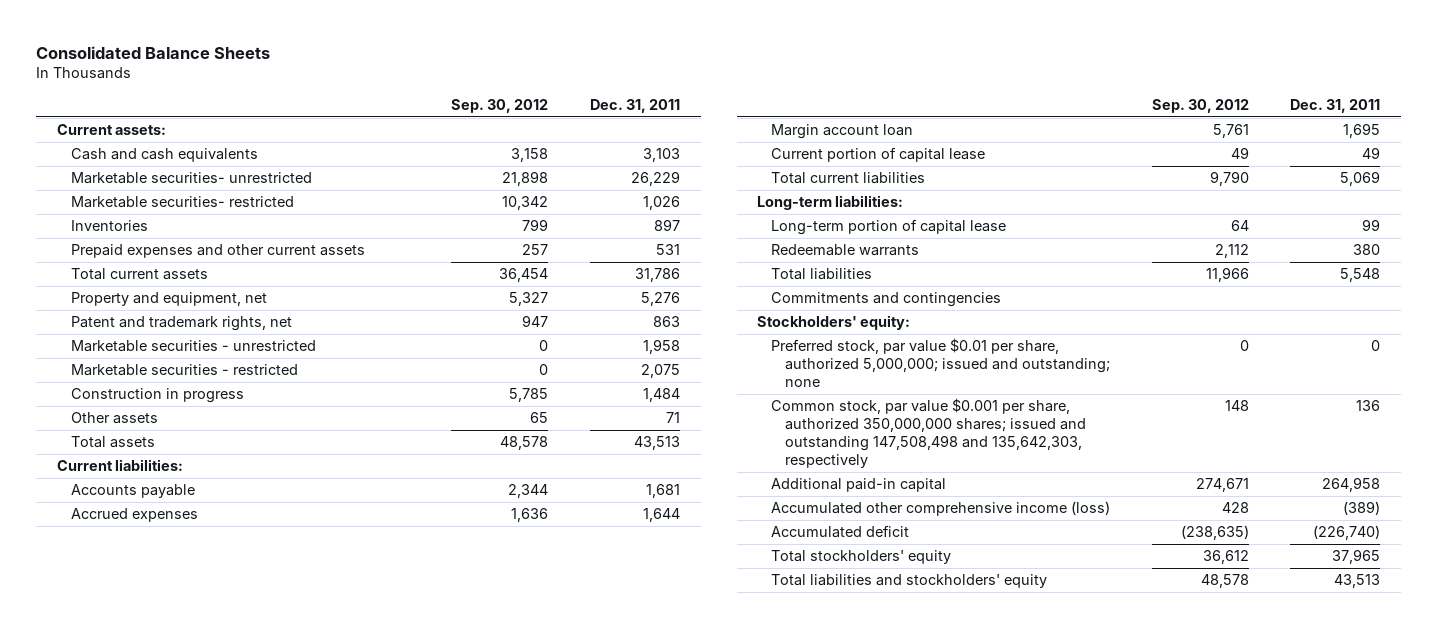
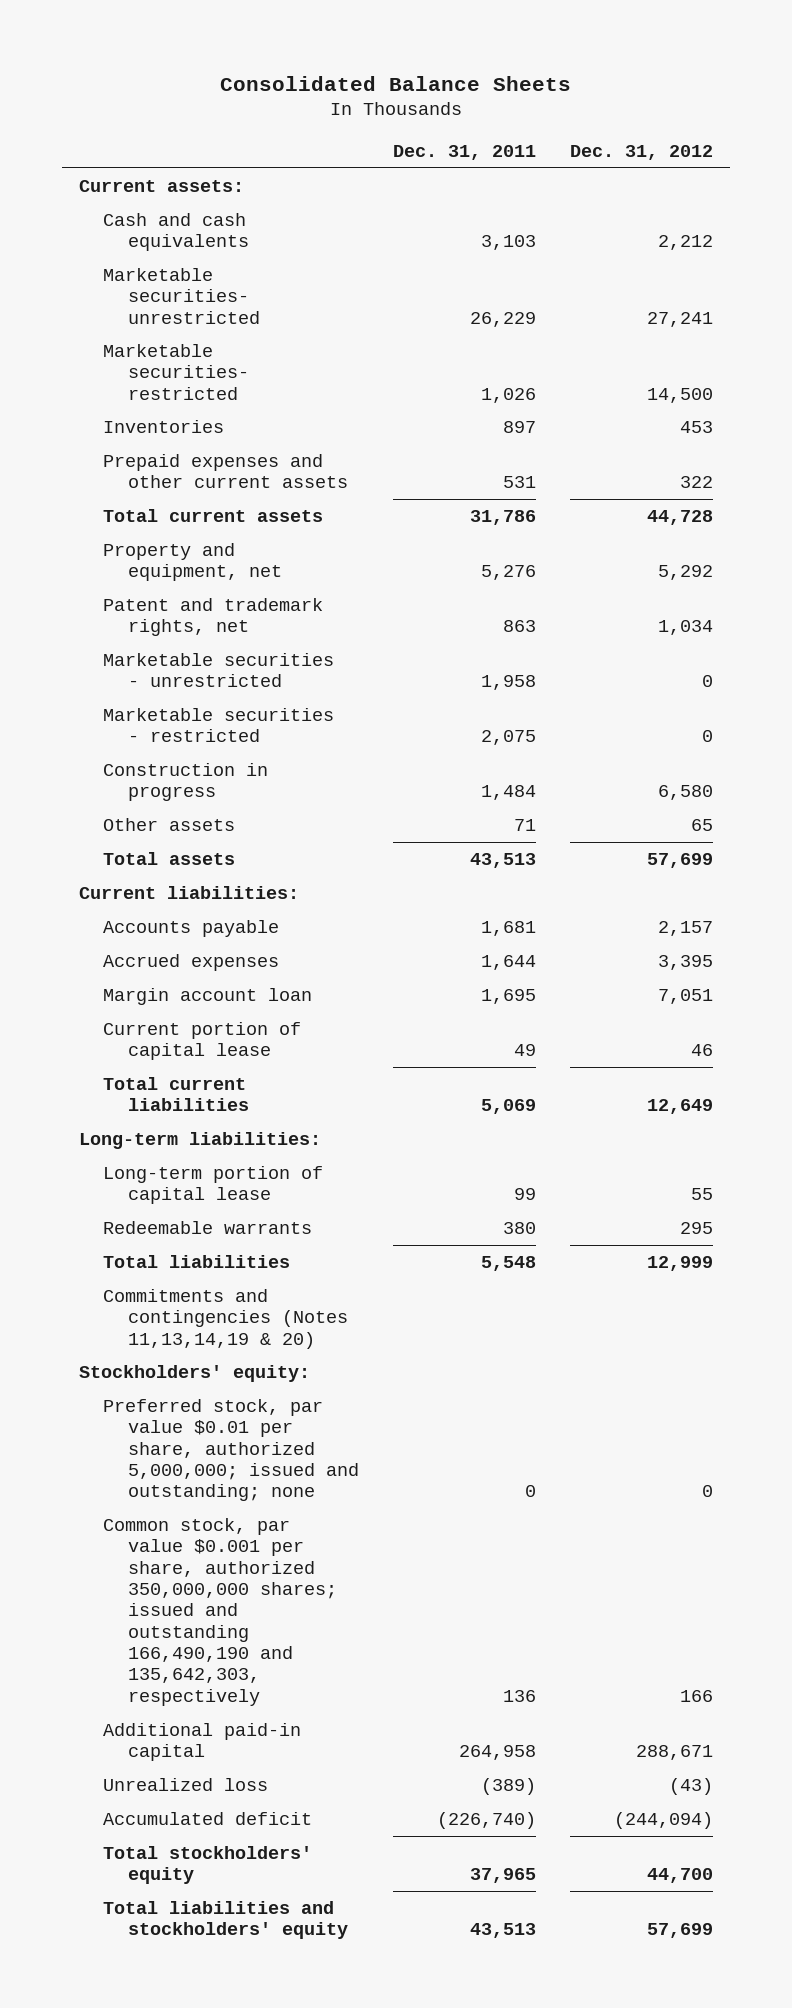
- | Sep. 30, 2012 | Dec. 31, 2011
+ | Dec. 31, 2011 | Dec. 31, 2012
- Commitments and contingencies
+ Commitments and contingencies (Notes 11,13,14,19 & 20)
- Common stock, par value $0.001 per share, authorized 350,000,000 shares; issued and outstanding 147,508,498 and 135,642,303, respectively | 148 | 136
+ Common stock, par value $0.001 per share, authorized 350,000,000 shares; issued and outstanding 166,490,190 and 135,642,303, respectively | 136 | 166
- Accumulated other comprehensive income (loss) | 428 | (389)
+ Unrealized loss | (389) | (43)

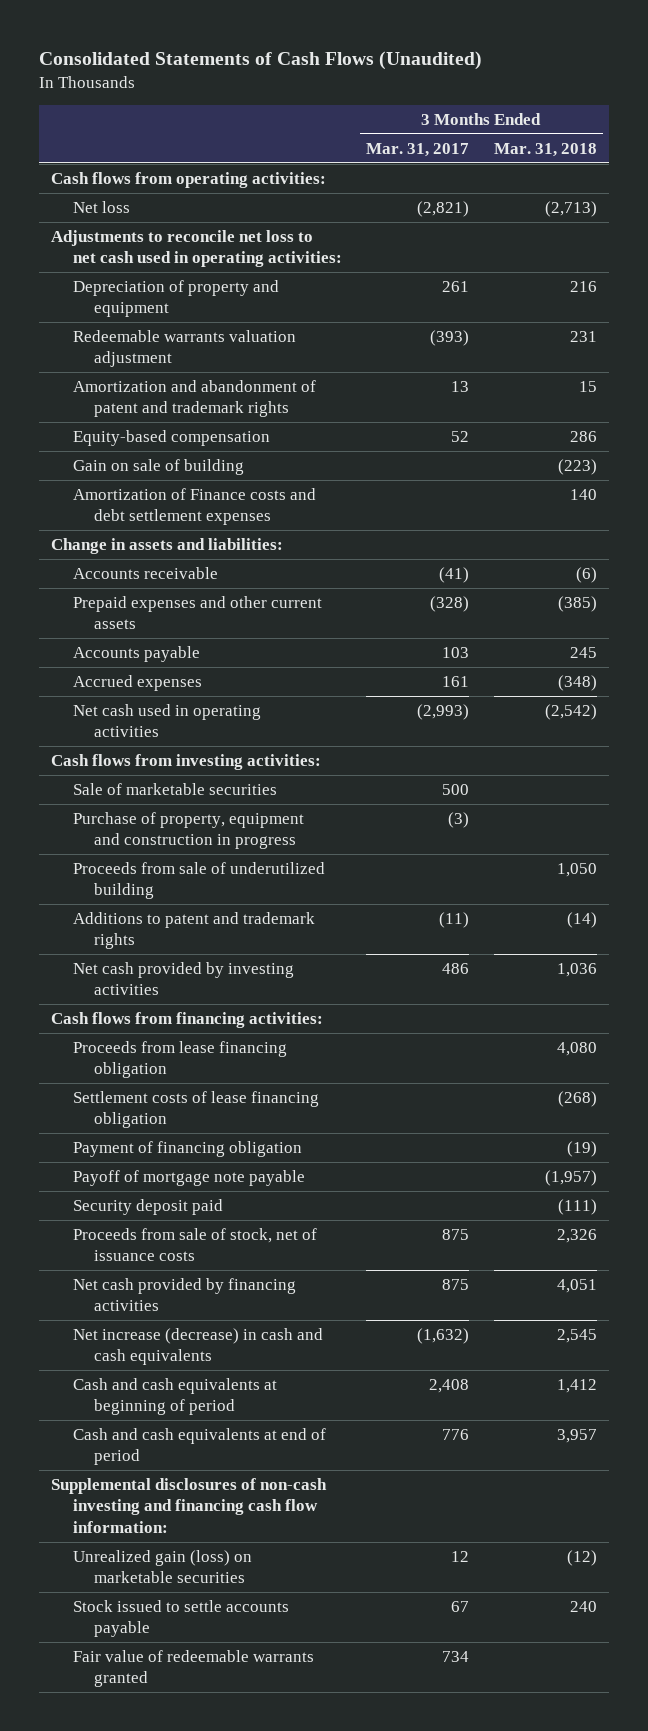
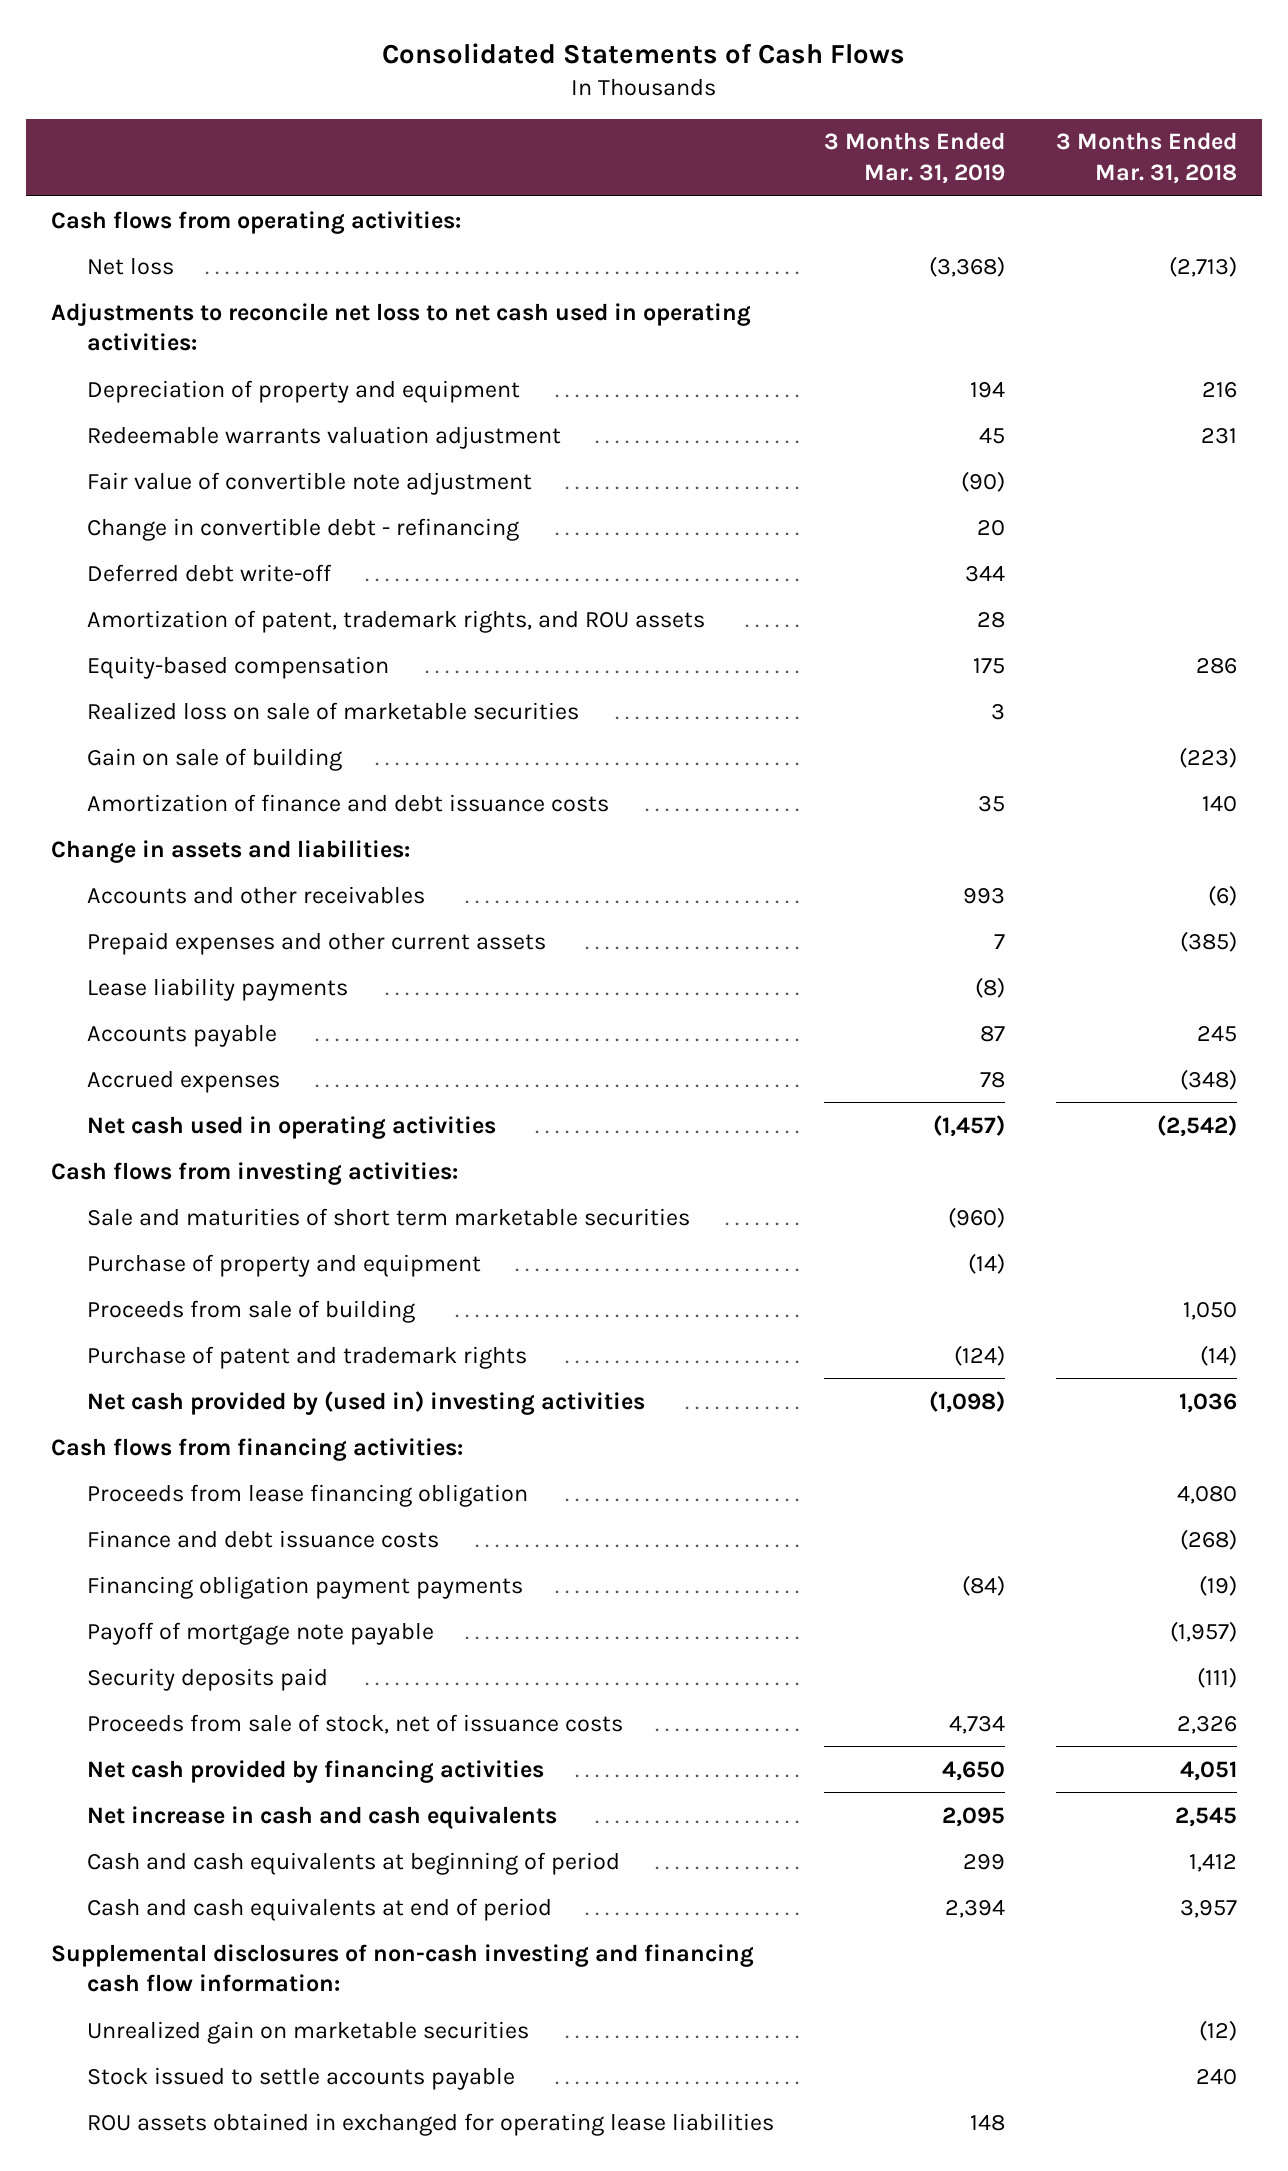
- Consolidated Statements of Cash Flows (Unaudited)
+ Consolidated Statements of Cash Flows
- | 3 Months Ended Mar. 31, 2017 | 3 Months Ended Mar. 31, 2018
+ | 3 Months Ended Mar. 31, 2019 | 3 Months Ended Mar. 31, 2018
- Amortization and abandonment of patent and trademark rights | 13 | 15
+ Fair value of convertible note adjustment | (90) |
+ Change in convertible debt - refinancing | 20 |
+ Deferred debt write-off | 344 |
+ Amortization of patent, trademark rights, and ROU assets | 28 |
+ Realized loss on sale of marketable securities | 3 |
- Amortization of Finance costs and debt settlement expenses | | 140
+ Amortization of finance and debt issuance costs | 35 | 140
- Accounts receivable | (41) | (6)
+ Accounts and other receivables | 993 | (6)
+ Lease liability payments | (8) |
- Sale of marketable securities | 500 |
- Purchase of property, equipment and construction in progress | (3) |
- Proceeds from sale of underutilized building | | 1,050
- Additions to patent and trademark rights | (11) | (14)
- Net cash provided by investing activities | 486 | 1,036
+ Sale and maturities of short term marketable securities | (960) |
+ Purchase of property and equipment | (14) |
+ Proceeds from sale of building | | 1,050
+ Purchase of patent and trademark rights | (124) | (14)
+ Net cash provided by (used in) investing activities | (1,098) | 1,036
- Settlement costs of lease financing obligation | | (268)
- Payment of financing obligation | | (19)
+ Finance and debt issuance costs | | (268)
+ Financing obligation payment payments | (84) | (19)
- Security deposit paid | | (111)
+ Security deposits paid | | (111)
- Net increase (decrease) in cash and cash equivalents | (1,632) | 2,545
+ Net increase in cash and cash equivalents | 2,095 | 2,545
- Unrealized gain (loss) on marketable securities | 12 | (12)
+ Unrealized gain on marketable securities | | (12)
- Fair value of redeemable warrants granted | 734 |
+ ROU assets obtained in exchanged for operating lease liabilities | 148 |

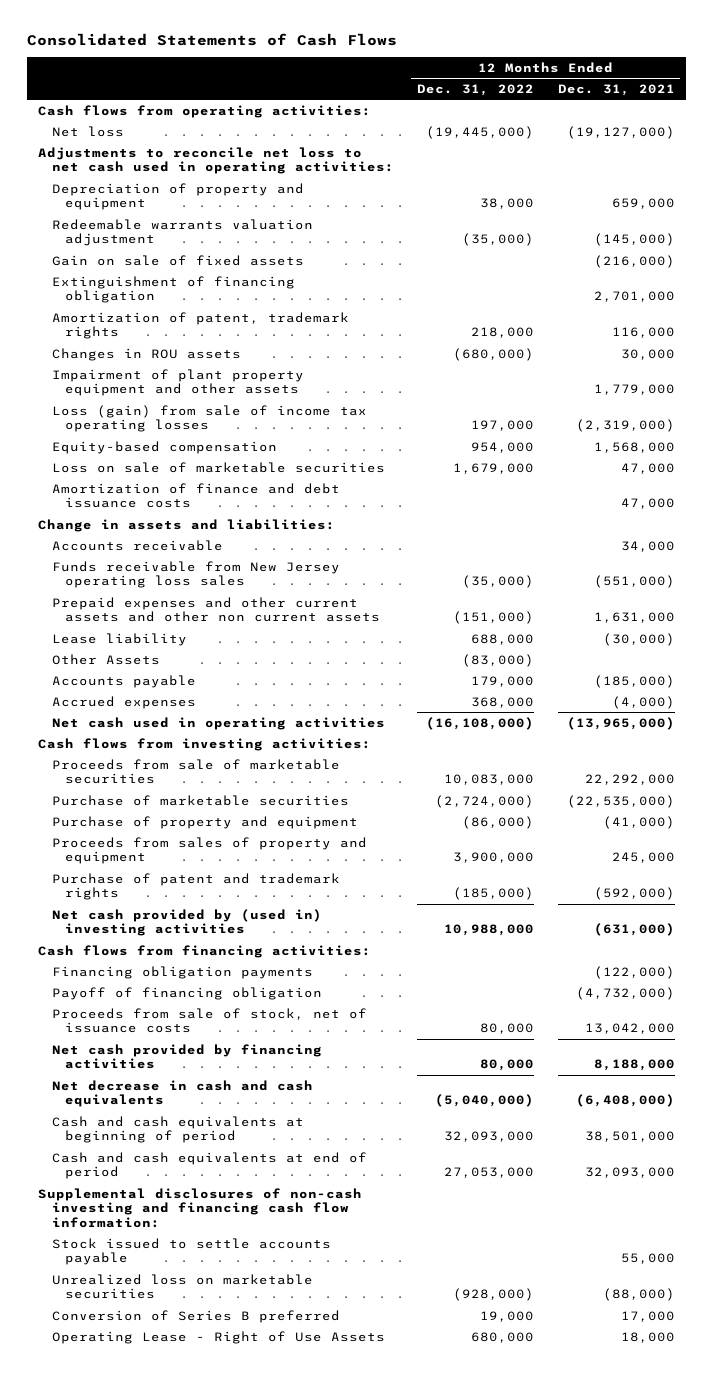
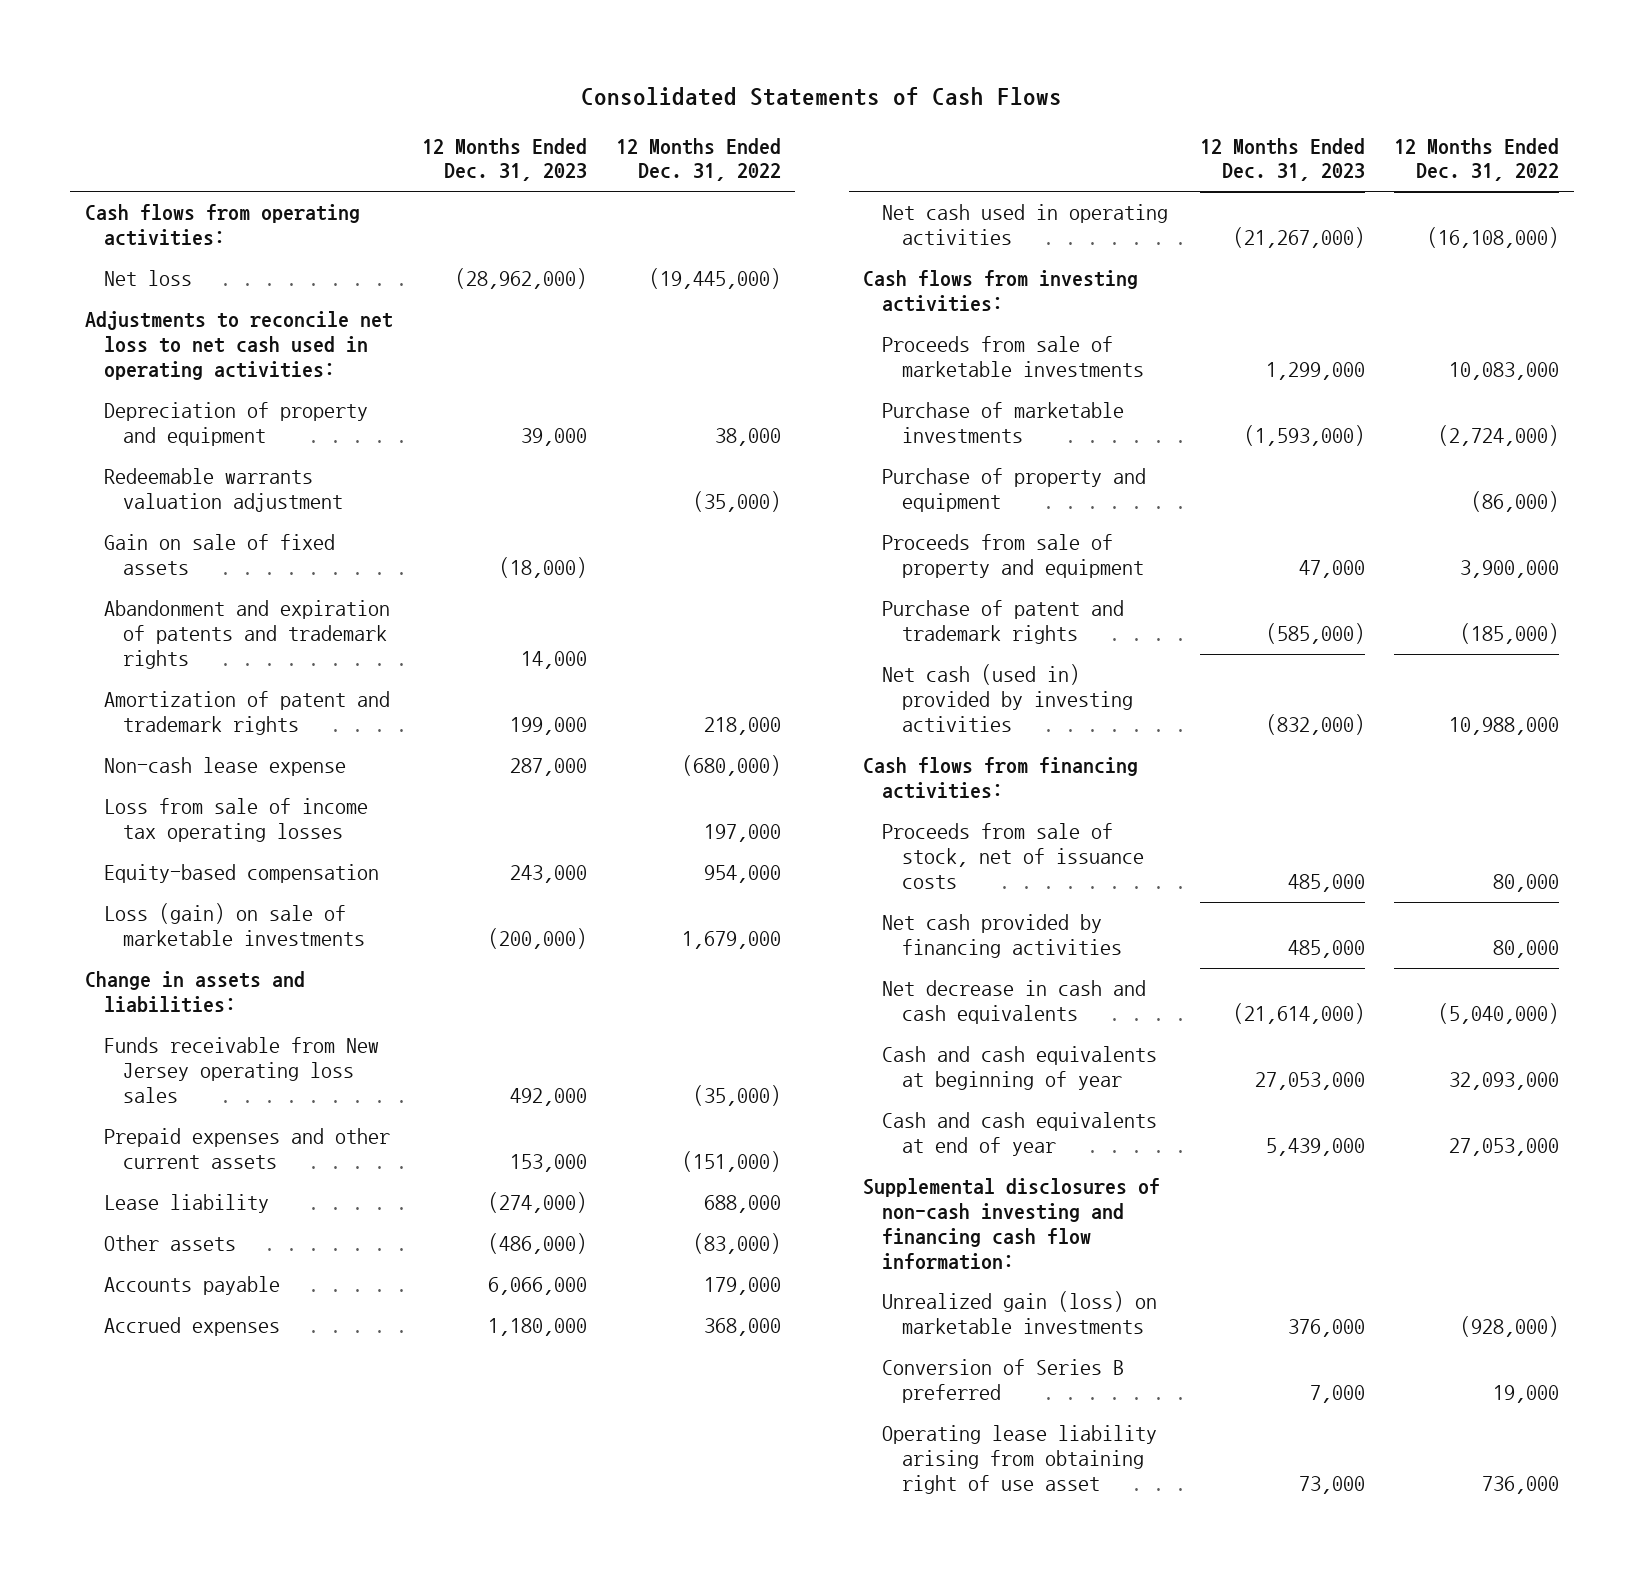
- | 12 Months Ended Dec. 31, 2022 | 12 Months Ended Dec. 31, 2021
+ | 12 Months Ended Dec. 31, 2023 | 12 Months Ended Dec. 31, 2022
- Extinguishment of financing obligation | | 2,701,000
- Amortization of patent, trademark rights | 218,000 | 116,000
- Changes in ROU assets | (680,000) | 30,000
- Impairment of plant property equipment and other assets | | 1,779,000
- Loss (gain) from sale of income tax operating losses | 197,000 | (2,319,000)
+ Abandonment and expiration of patents and trademark rights | 14,000 |
+ Amortization of patent and trademark rights | 199,000 | 218,000
+ Non-cash lease expense | 287,000 | (680,000)
+ Loss from sale of income tax operating losses | | 197,000
- Loss on sale of marketable securities | 1,679,000 | 47,000
- Amortization of finance and debt issuance costs | | 47,000
+ Loss (gain) on sale of marketable investments | (200,000) | 1,679,000
- Accounts receivable | | 34,000
- Prepaid expenses and other current assets and other non current assets | (151,000) | 1,631,000
+ Prepaid expenses and other current assets | 153,000 | (151,000)
- Other Assets | (83,000) |
+ Other assets | (486,000) | (83,000)
- Proceeds from sale of marketable securities | 10,083,000 | 22,292,000
- Purchase of marketable securities | (2,724,000) | (22,535,000)
+ Proceeds from sale of marketable investments | 1,299,000 | 10,083,000
+ Purchase of marketable investments | (1,593,000) | (2,724,000)
- Proceeds from sales of property and equipment | 3,900,000 | 245,000
+ Proceeds from sale of property and equipment | 47,000 | 3,900,000
- Net cash provided by (used in) investing activities | 10,988,000 | (631,000)
+ Net cash (used in) provided by investing activities | (832,000) | 10,988,000
- Financing obligation payments | | (122,000)
- Payoff of financing obligation | | (4,732,000)
- Cash and cash equivalents at beginning of period | 32,093,000 | 38,501,000
- Cash and cash equivalents at end of period | 27,053,000 | 32,093,000
+ Cash and cash equivalents at beginning of year | 27,053,000 | 32,093,000
+ Cash and cash equivalents at end of year | 5,439,000 | 27,053,000
- Stock issued to settle accounts payable | | 55,000
- Unrealized loss on marketable securities | (928,000) | (88,000)
+ Unrealized gain (loss) on marketable investments | 376,000 | (928,000)
- Operating Lease - Right of Use Assets | 680,000 | 18,000
+ Operating lease liability arising from obtaining right of use asset | 73,000 | 736,000

